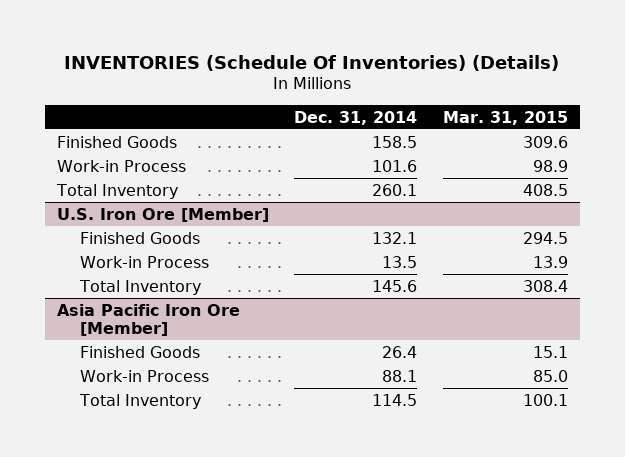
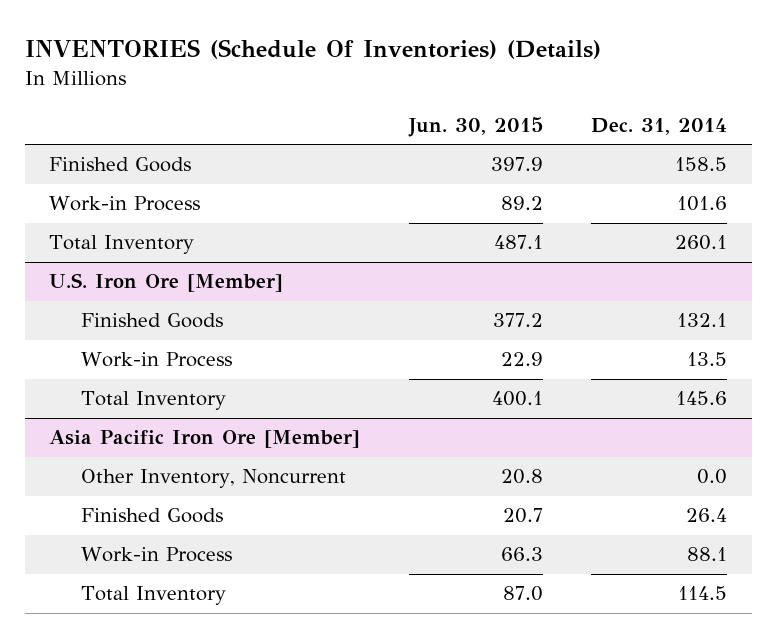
- | Dec. 31, 2014 | Mar. 31, 2015
+ | Jun. 30, 2015 | Dec. 31, 2014
@ Asia Pacific Iron Ore [Member]
+ Other Inventory, Noncurrent | 20.8 | 0.0

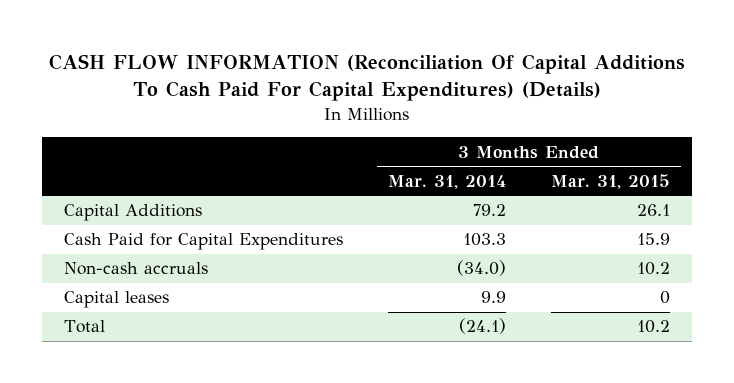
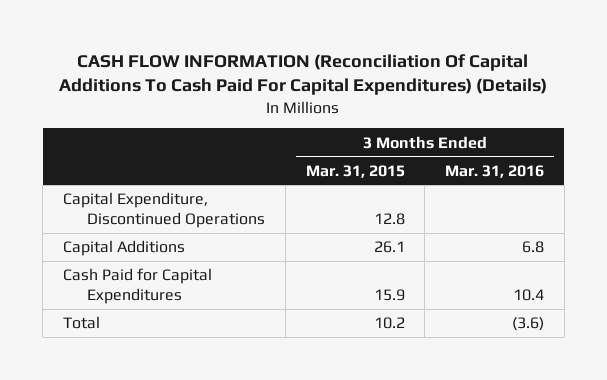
- | 3 Months Ended Mar. 31, 2014 | 3 Months Ended Mar. 31, 2015
+ | 3 Months Ended Mar. 31, 2015 | 3 Months Ended Mar. 31, 2016
+ Capital Expenditure, Discontinued Operations | 12.8 |
- Non-cash accruals | (34.0) | 10.2
- Capital leases | 9.9 | 0

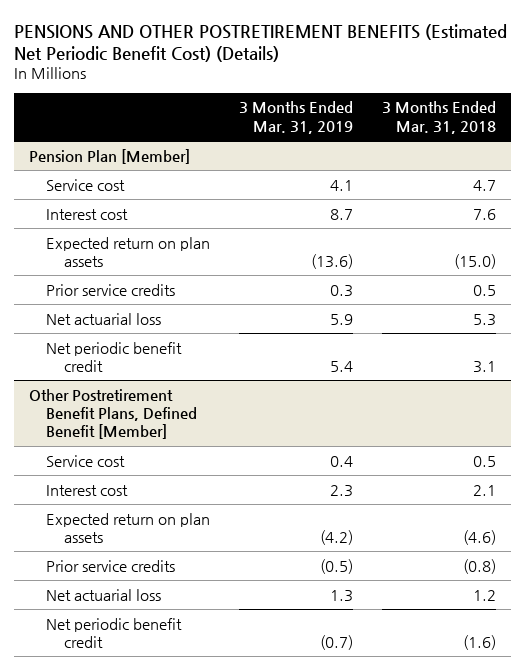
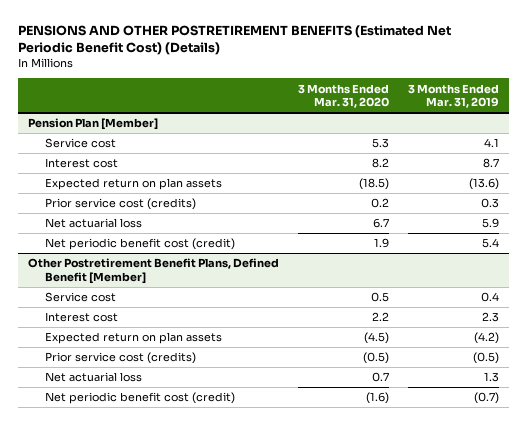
- | 3 Months Ended Mar. 31, 2019 | 3 Months Ended Mar. 31, 2018
+ | 3 Months Ended Mar. 31, 2020 | 3 Months Ended Mar. 31, 2019
@ Pension Plan [Member]
- Prior service credits | 0.3 | 0.5
+ Prior service cost (credits) | 0.2 | 0.3
- Net periodic benefit credit | 5.4 | 3.1
+ Net periodic benefit cost (credit) | 1.9 | 5.4
@ Other Postretirement Benefit Plans, Defined Benefit [Member]
- Prior service credits | (0.5) | (0.8)
+ Prior service cost (credits) | (0.5) | (0.5)
- Net periodic benefit credit | (0.7) | (1.6)
+ Net periodic benefit cost (credit) | (1.6) | (0.7)

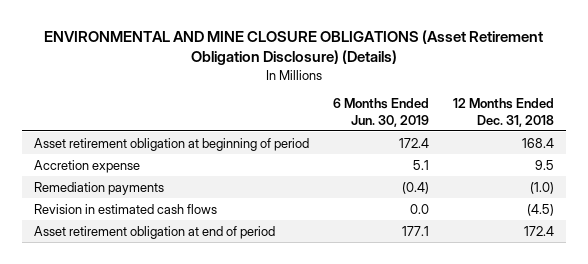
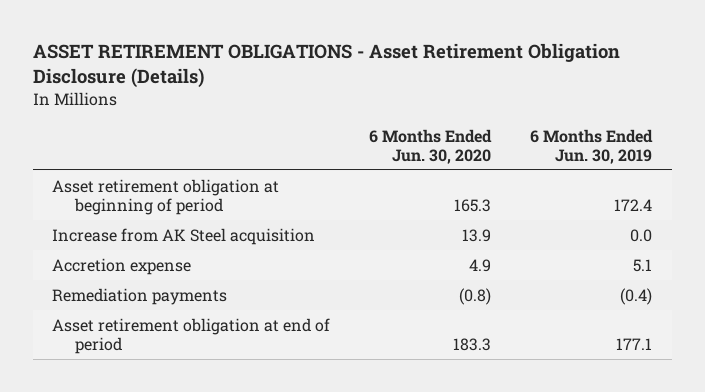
- ENVIRONMENTAL AND MINE CLOSURE OBLIGATIONS (Asset Retirement Obligation Disclosure) (Details)
+ ASSET RETIREMENT OBLIGATIONS - Asset Retirement Obligation Disclosure (Details)
- | 6 Months Ended Jun. 30, 2019 | 12 Months Ended Dec. 31, 2018
+ | 6 Months Ended Jun. 30, 2020 | 6 Months Ended Jun. 30, 2019
+ Increase from AK Steel acquisition | 13.9 | 0.0
- Revision in estimated cash flows | 0.0 | (4.5)

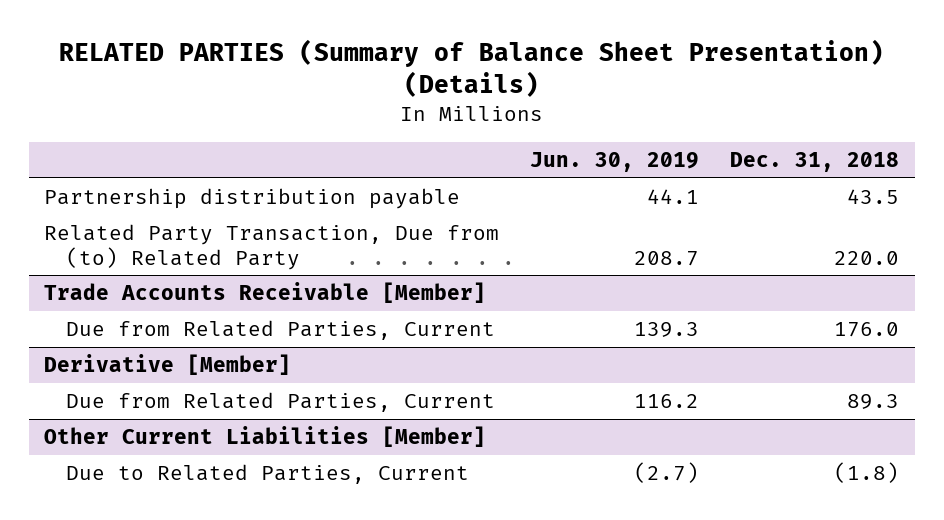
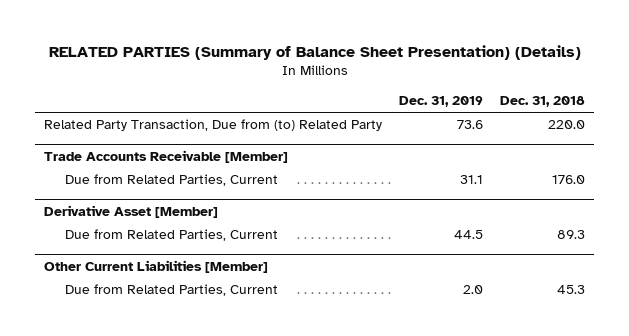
- | Jun. 30, 2019 | Dec. 31, 2018
+ | Dec. 31, 2019 | Dec. 31, 2018
- Partnership distribution payable | 44.1 | 43.5
- Derivative [Member]
+ Derivative Asset [Member]
@ Other Current Liabilities [Member]
- Due to Related Parties, Current | (2.7) | (1.8)
+ Due from Related Parties, Current | 2.0 | 45.3

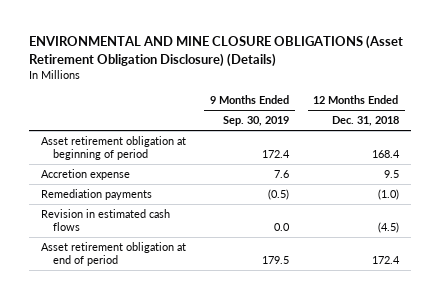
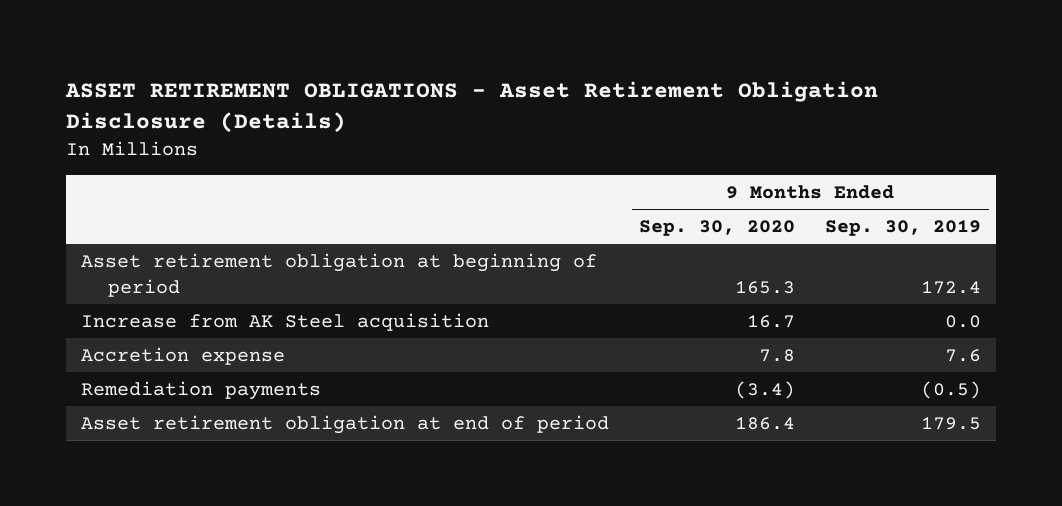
- ENVIRONMENTAL AND MINE CLOSURE OBLIGATIONS (Asset Retirement Obligation Disclosure) (Details)
+ ASSET RETIREMENT OBLIGATIONS - Asset Retirement Obligation Disclosure (Details)
- | 9 Months Ended Sep. 30, 2019 | 12 Months Ended Dec. 31, 2018
+ | 9 Months Ended Sep. 30, 2020 | 9 Months Ended Sep. 30, 2019
+ Increase from AK Steel acquisition | 16.7 | 0.0
- Revision in estimated cash flows | 0.0 | (4.5)

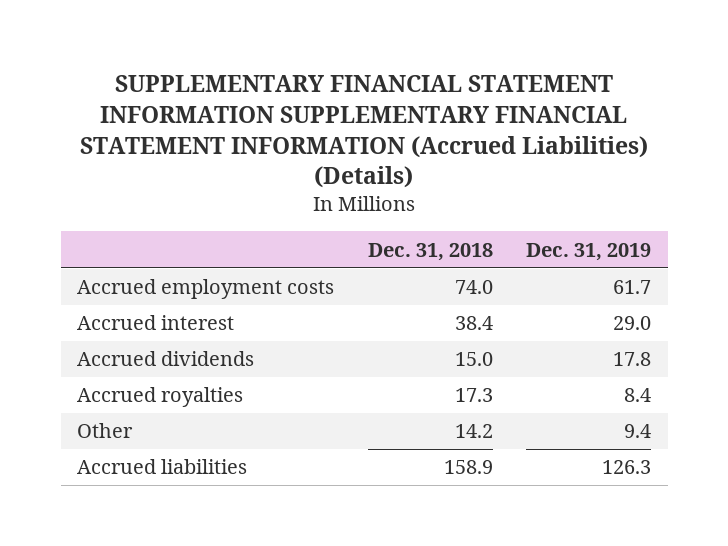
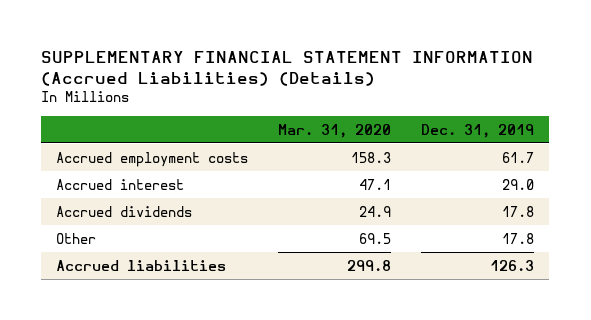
- SUPPLEMENTARY FINANCIAL STATEMENT INFORMATION SUPPLEMENTARY FINANCIAL STATEMENT INFORMATION (Accrued Liabilities) (Details)
+ SUPPLEMENTARY FINANCIAL STATEMENT INFORMATION (Accrued Liabilities) (Details)
- | Dec. 31, 2018 | Dec. 31, 2019
+ | Mar. 31, 2020 | Dec. 31, 2019
- Accrued royalties | 17.3 | 8.4
- Other | 14.2 | 9.4
+ Other | 69.5 | 17.8

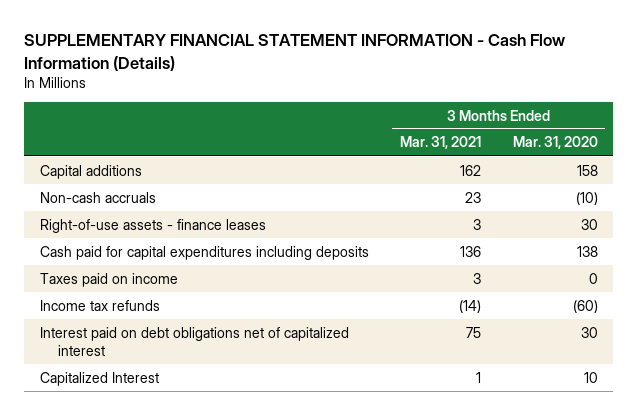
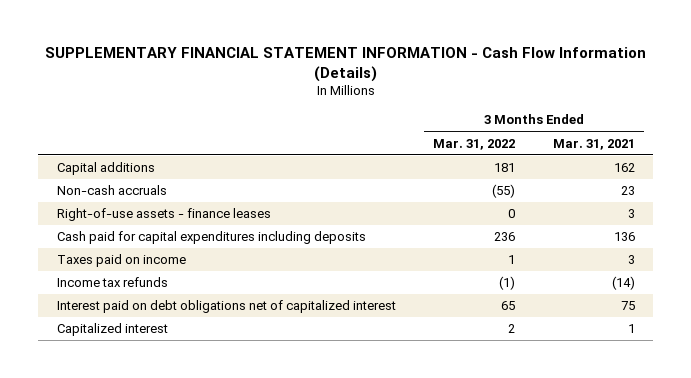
- | 3 Months Ended Mar. 31, 2021 | 3 Months Ended Mar. 31, 2020
+ | 3 Months Ended Mar. 31, 2022 | 3 Months Ended Mar. 31, 2021
- Capitalized Interest | 1 | 10
+ Capitalized interest | 2 | 1

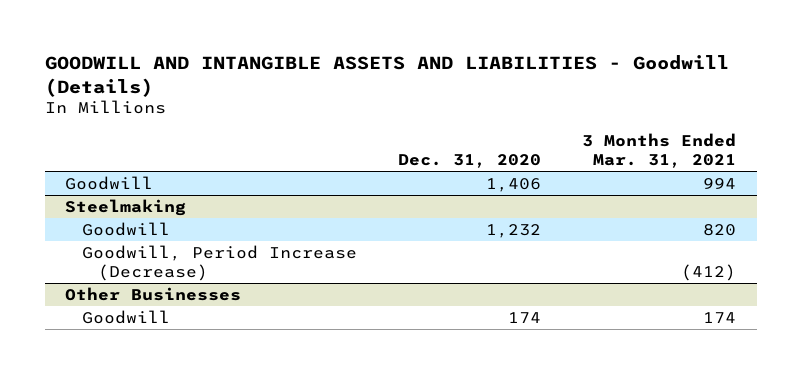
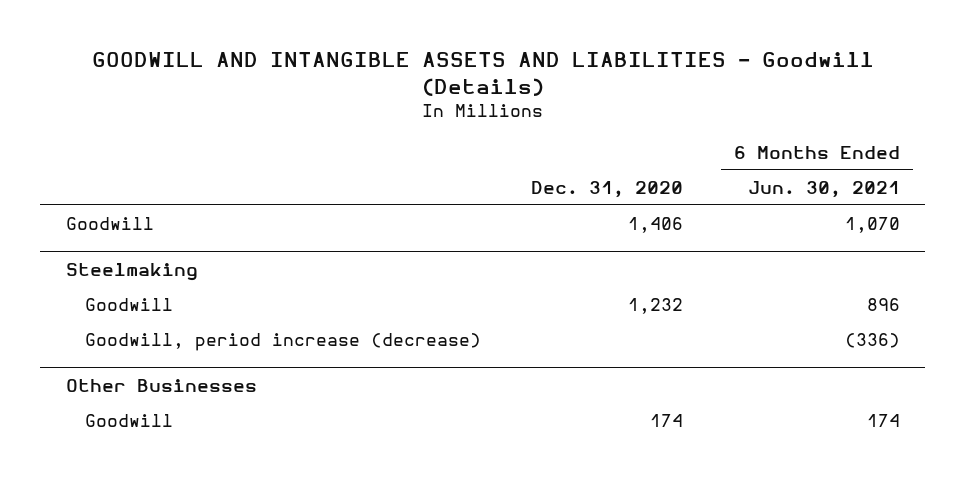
- | Dec. 31, 2020 | 3 Months Ended Mar. 31, 2021
+ | Dec. 31, 2020 | 6 Months Ended Jun. 30, 2021
@ Steelmaking
- Goodwill, Period Increase (Decrease) | | (412)
+ Goodwill, period increase (decrease) | | (336)

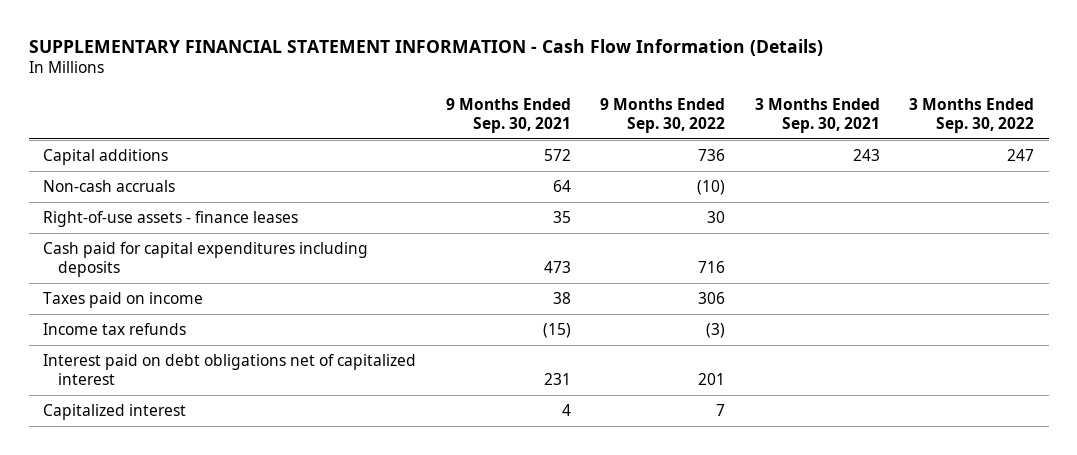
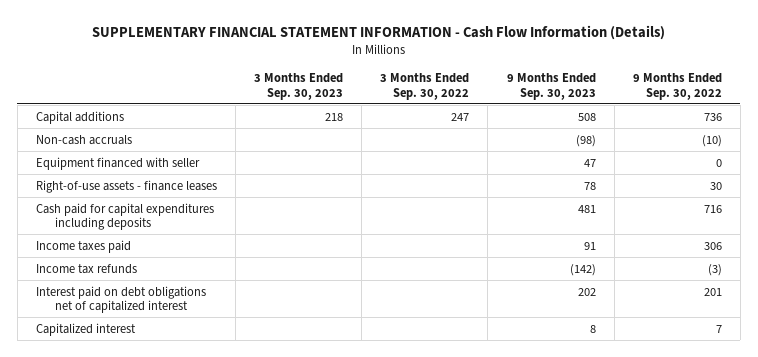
- | 9 Months Ended Sep. 30, 2021 | 9 Months Ended Sep. 30, 2022 | 3 Months Ended Sep. 30, 2021 | 3 Months Ended Sep. 30, 2022
+ | 3 Months Ended Sep. 30, 2023 | 3 Months Ended Sep. 30, 2022 | 9 Months Ended Sep. 30, 2023 | 9 Months Ended Sep. 30, 2022
+ Equipment financed with seller | | | 47 | 0
- Taxes paid on income | 38 | 306 | |
+ Income taxes paid | | | 91 | 306

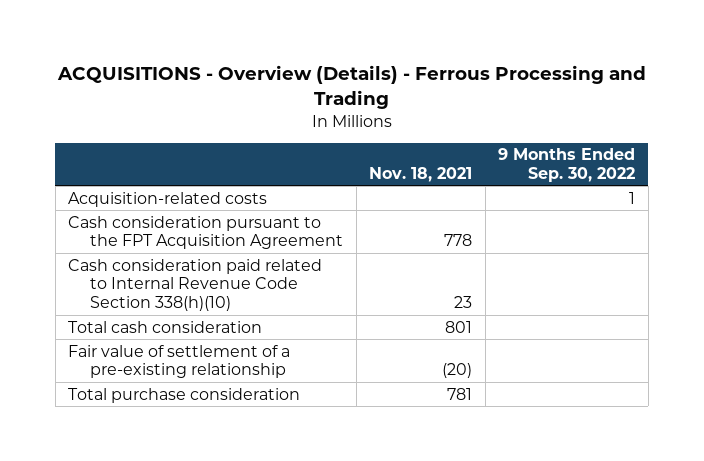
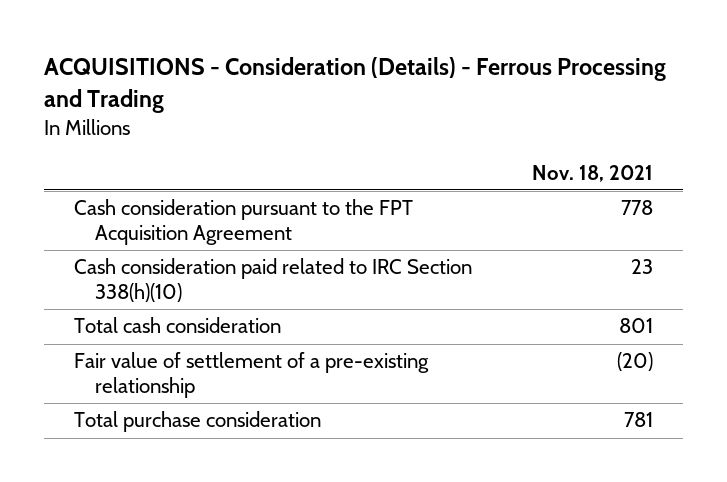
- ACQUISITIONS - Overview (Details) - Ferrous Processing and Trading
+ ACQUISITIONS - Consideration (Details) - Ferrous Processing and Trading
- | Nov. 18, 2021 | 9 Months Ended Sep. 30, 2022
+ | Nov. 18, 2021
- Acquisition-related costs | | 1
- Cash consideration paid related to Internal Revenue Code Section 338(h)(10) | 23 |
+ Cash consideration paid related to IRC Section 338(h)(10) | 23

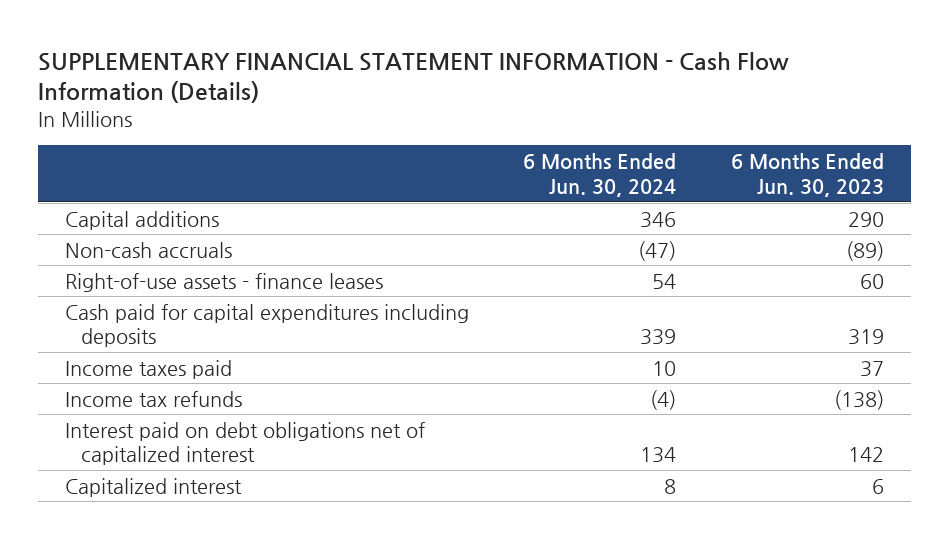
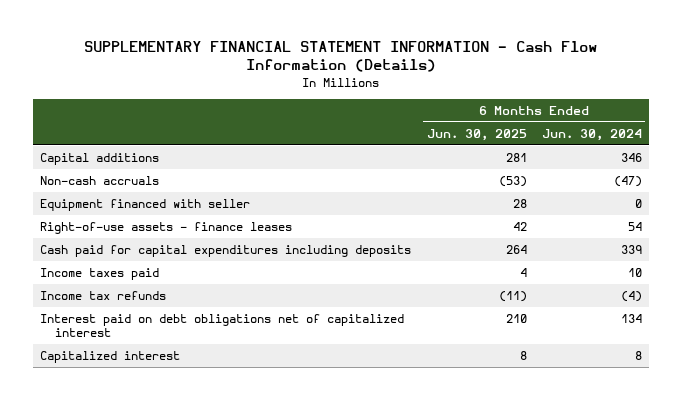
- | 6 Months Ended Jun. 30, 2024 | 6 Months Ended Jun. 30, 2023
+ | 6 Months Ended Jun. 30, 2025 | 6 Months Ended Jun. 30, 2024
+ Equipment financed with seller | 28 | 0

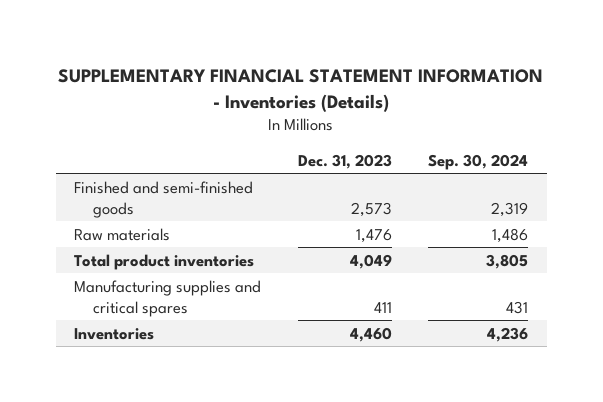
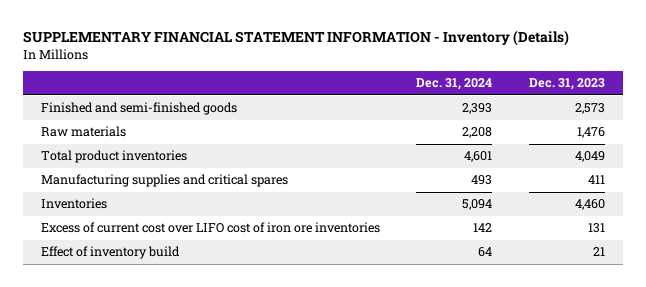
- SUPPLEMENTARY FINANCIAL STATEMENT INFORMATION - Inventories (Details)
+ SUPPLEMENTARY FINANCIAL STATEMENT INFORMATION - Inventory (Details)
- | Dec. 31, 2023 | Sep. 30, 2024
+ | Dec. 31, 2024 | Dec. 31, 2023
+ Excess of current cost over LIFO cost of iron ore inventories | 142 | 131
+ Effect of inventory build | 64 | 21

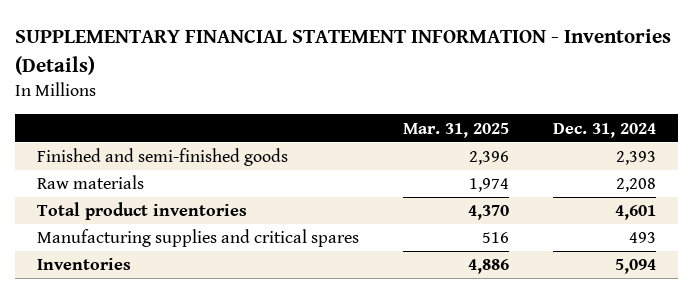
- SUPPLEMENTARY FINANCIAL STATEMENT INFORMATION - Inventory (Details)
+ SUPPLEMENTARY FINANCIAL STATEMENT INFORMATION - Inventories (Details)
- | Dec. 31, 2024 | Dec. 31, 2023
+ | Mar. 31, 2025 | Dec. 31, 2024
- Excess of current cost over LIFO cost of iron ore inventories | 142 | 131
- Effect of inventory build | 64 | 21

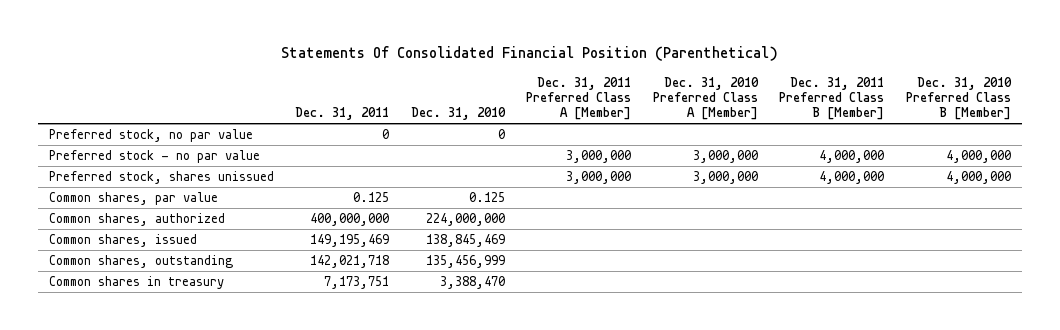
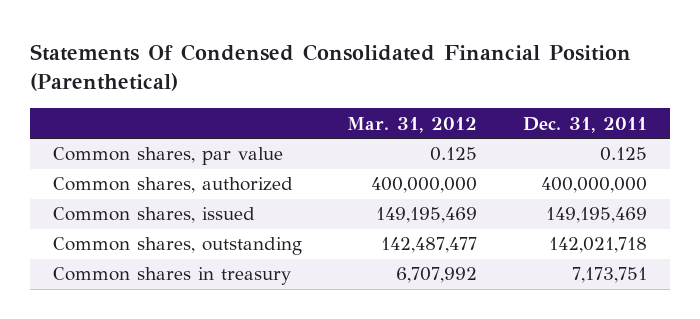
- Statements Of Consolidated Financial Position (Parenthetical)
+ Statements Of Condensed Consolidated Financial Position (Parenthetical)
- | Dec. 31, 2011 | Dec. 31, 2010 | Dec. 31, 2011 Preferred Class A [Member] | Dec. 31, 2010 Preferred Class A [Member] | Dec. 31, 2011 Preferred Class B [Member] | Dec. 31, 2010 Preferred Class B [Member]
+ | Mar. 31, 2012 | Dec. 31, 2011
- Preferred stock, no par value | 0 | 0 | | | |
- Preferred stock - no par value | | | 3,000,000 | 3,000,000 | 4,000,000 | 4,000,000
- Preferred stock, shares unissued | | | 3,000,000 | 3,000,000 | 4,000,000 | 4,000,000

